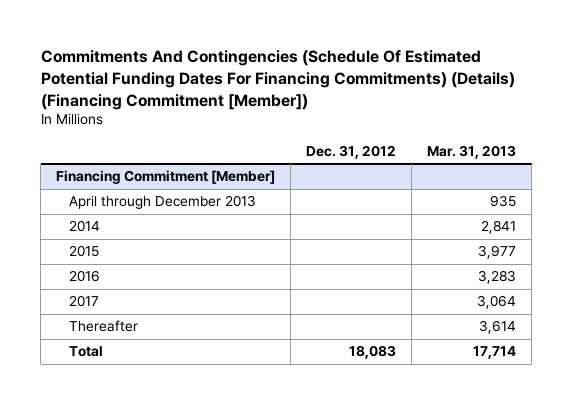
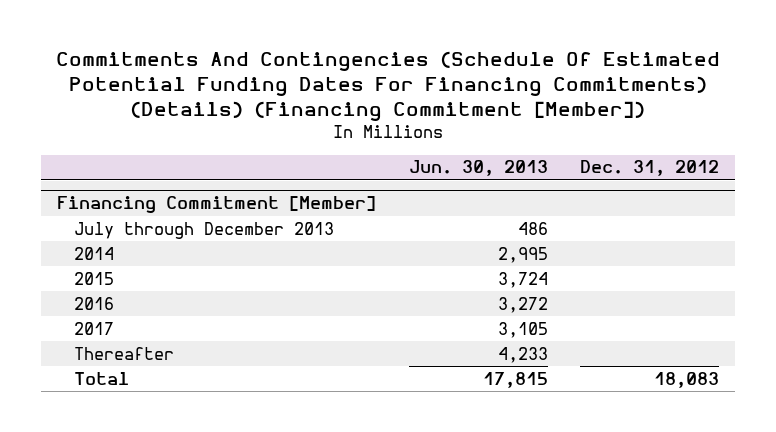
- | Dec. 31, 2012 | Mar. 31, 2013
+ | Jun. 30, 2013 | Dec. 31, 2012
@ Financing Commitment [Member]
- April through December 2013 | | 935
+ July through December 2013 | 486 |

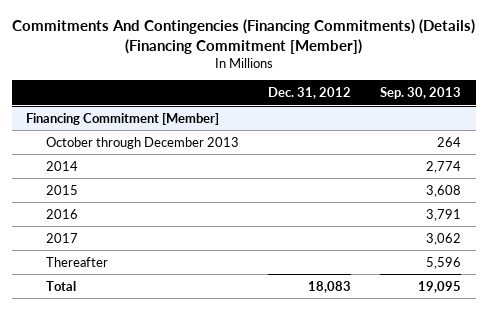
- Commitments And Contingencies (Schedule Of Estimated Potential Funding Dates For Financing Commitments) (Details) (Financing Commitment [Member])
+ Commitments And Contingencies (Financing Commitments) (Details) (Financing Commitment [Member])
- | Jun. 30, 2013 | Dec. 31, 2012
+ | Dec. 31, 2012 | Sep. 30, 2013
@ Financing Commitment [Member]
- July through December 2013 | 486 |
+ October through December 2013 | | 264

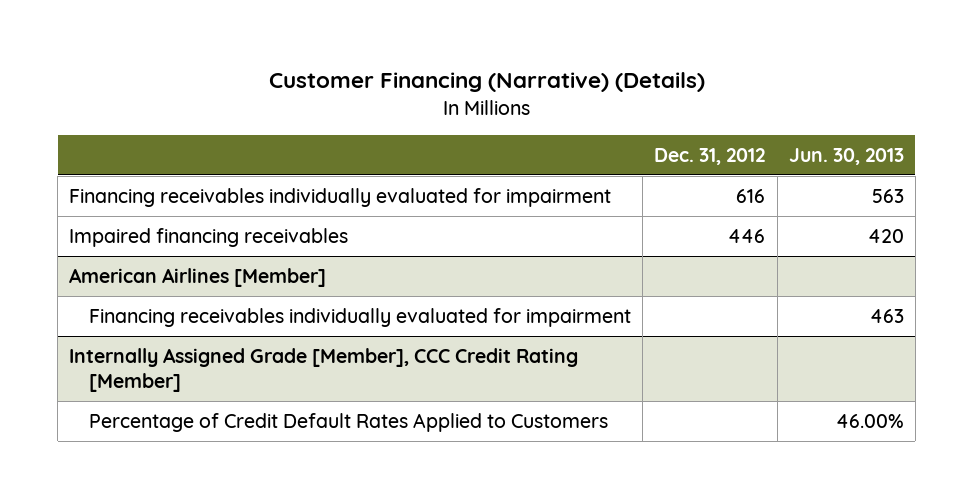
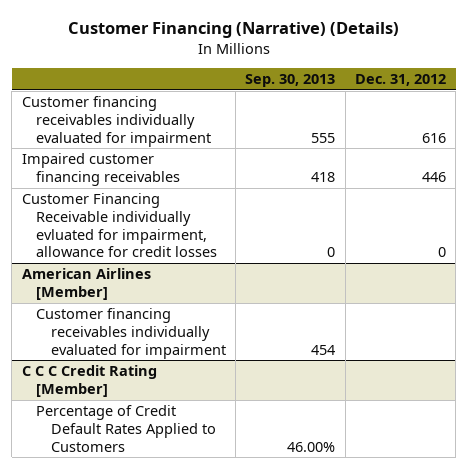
- | Dec. 31, 2012 | Jun. 30, 2013
+ | Sep. 30, 2013 | Dec. 31, 2012
- Financing receivables individually evaluated for impairment | 616 | 563
- Impaired financing receivables | 446 | 420
+ Customer financing receivables individually evaluated for impairment | 555 | 616
+ Impaired customer financing receivables | 418 | 446
+ Customer Financing Receivable individually evluated for impairment, allowance for credit losses | 0 | 0
@ American Airlines [Member]
- Financing receivables individually evaluated for impairment | | 463
- Internally Assigned Grade [Member], CCC Credit Rating [Member]
- Percentage of Credit Default Rates Applied to Customers | | 46.00%
@ American Airlines [Member]
+ Customer financing receivables individually evaluated for impairment | 454 |
+ C C C Credit Rating [Member]
+ Percentage of Credit Default Rates Applied to Customers | 46.00% |

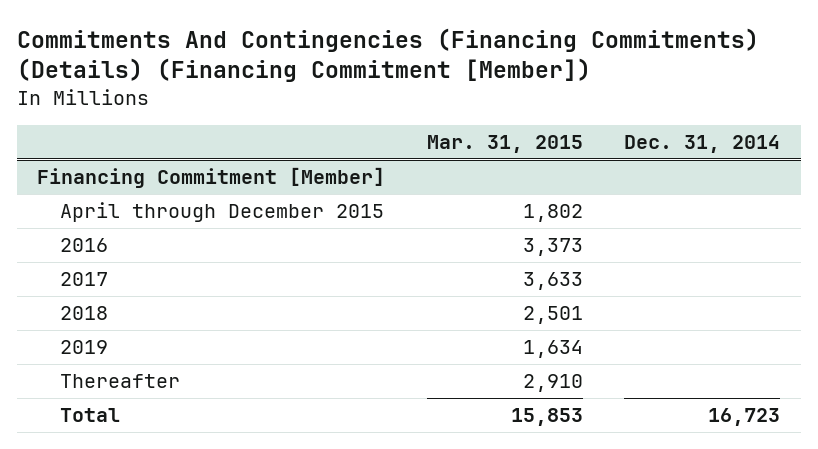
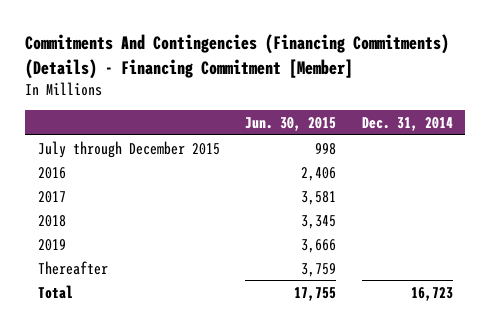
- Commitments And Contingencies (Financing Commitments) (Details) (Financing Commitment [Member])
+ Commitments And Contingencies (Financing Commitments) (Details) - Financing Commitment [Member]
- | Mar. 31, 2015 | Dec. 31, 2014
+ | Jun. 30, 2015 | Dec. 31, 2014
- Financing Commitment [Member]
- April through December 2015 | 1,802 |
+ July through December 2015 | 998 |

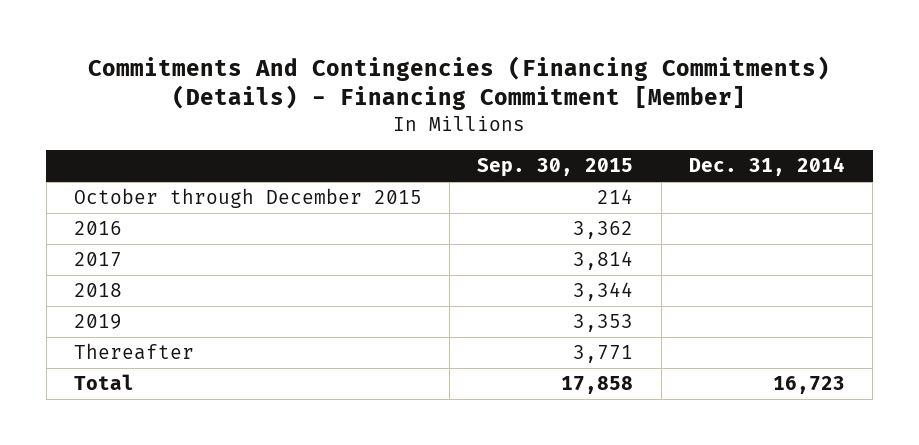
- | Jun. 30, 2015 | Dec. 31, 2014
+ | Sep. 30, 2015 | Dec. 31, 2014
- July through December 2015 | 998 |
+ October through December 2015 | 214 |

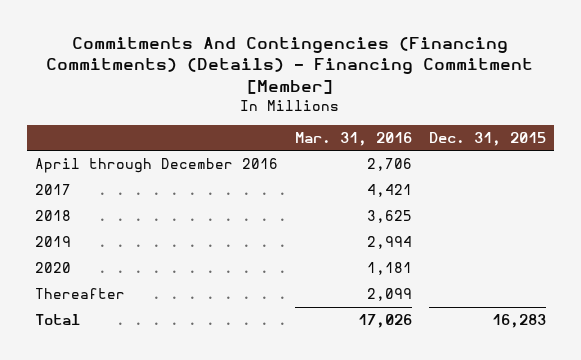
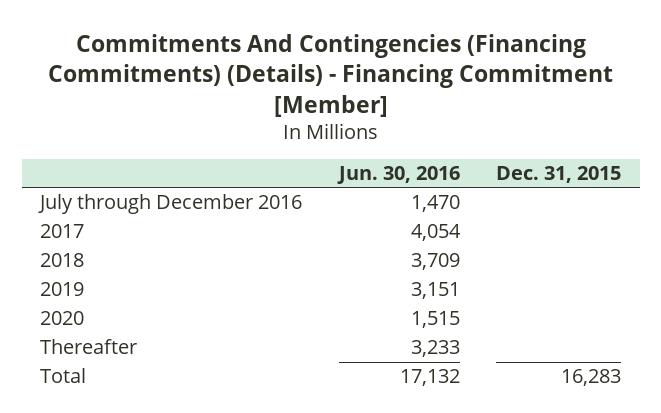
- | Mar. 31, 2016 | Dec. 31, 2015
+ | Jun. 30, 2016 | Dec. 31, 2015
- April through December 2016 | 2,706 |
+ July through December 2016 | 1,470 |

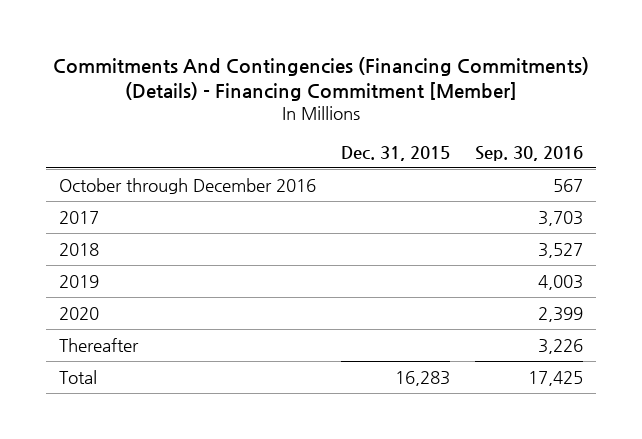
- | Jun. 30, 2016 | Dec. 31, 2015
+ | Dec. 31, 2015 | Sep. 30, 2016
- July through December 2016 | 1,470 |
+ October through December 2016 | | 567

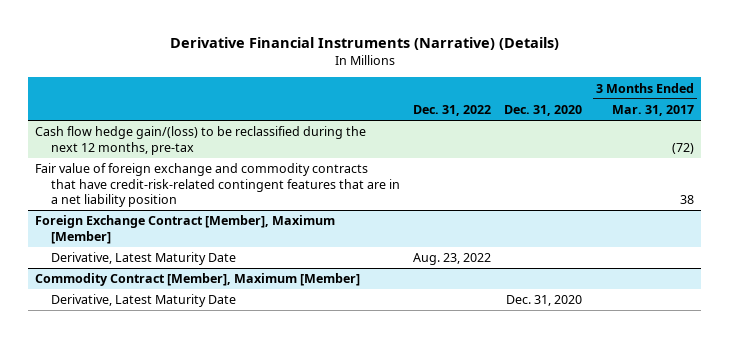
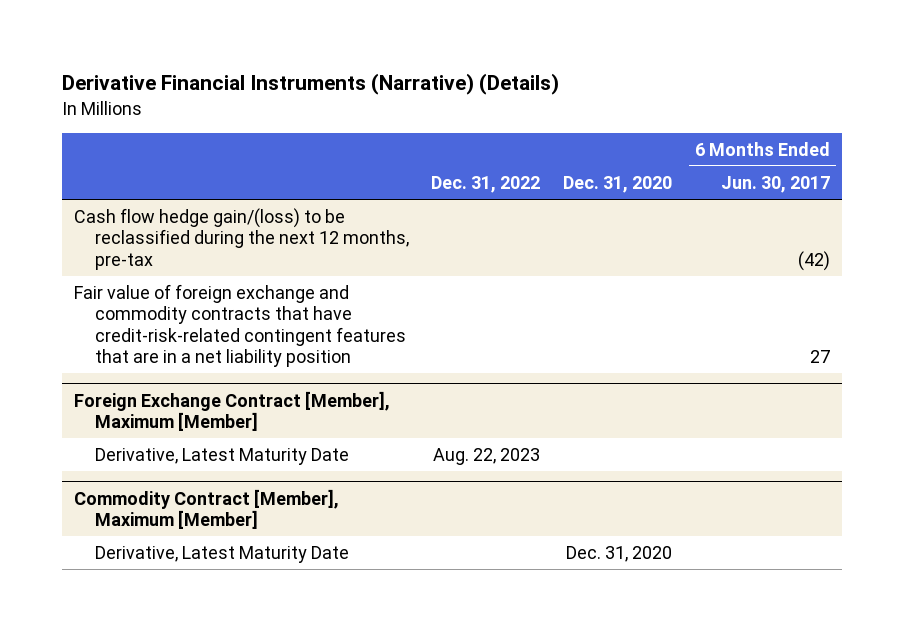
- | Dec. 31, 2022 | Dec. 31, 2020 | 3 Months Ended Mar. 31, 2017
+ | Dec. 31, 2022 | Dec. 31, 2020 | 6 Months Ended Jun. 30, 2017
@ Foreign Exchange Contract [Member], Maximum [Member]
- Derivative, Latest Maturity Date | Aug. 23, 2022 | |
+ Derivative, Latest Maturity Date | Aug. 22, 2023 | |

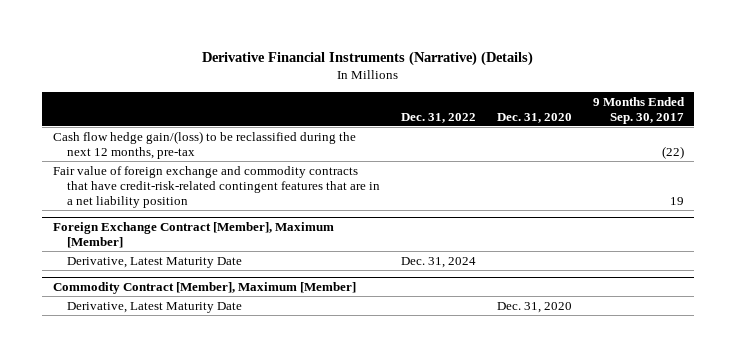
- | Dec. 31, 2022 | Dec. 31, 2020 | 6 Months Ended Jun. 30, 2017
+ | Dec. 31, 2022 | Dec. 31, 2020 | 9 Months Ended Sep. 30, 2017
@ Foreign Exchange Contract [Member], Maximum [Member]
- Derivative, Latest Maturity Date | Aug. 22, 2023 | |
+ Derivative, Latest Maturity Date | Dec. 31, 2024 | |

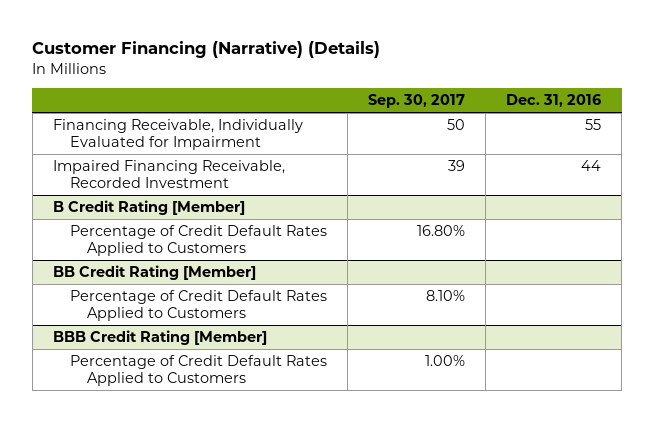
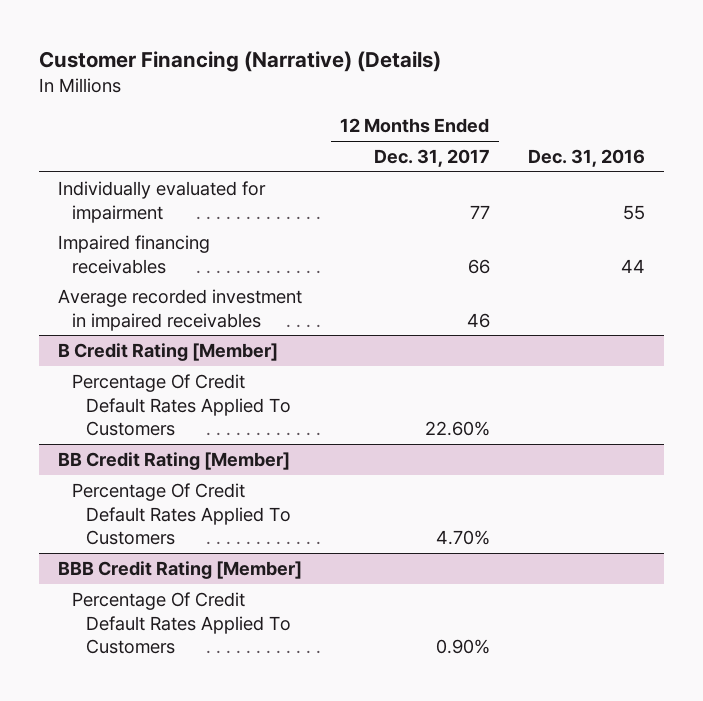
- | Sep. 30, 2017 | Dec. 31, 2016
+ | 12 Months Ended Dec. 31, 2017 | Dec. 31, 2016
- Financing Receivable, Individually Evaluated for Impairment | 50 | 55
- Impaired Financing Receivable, Recorded Investment | 39 | 44
+ Individually evaluated for impairment | 77 | 55
+ Impaired financing receivables | 66 | 44
+ Average recorded investment in impaired receivables | 46 |
@ B Credit Rating [Member]
- Percentage of Credit Default Rates Applied to Customers | 16.80% |
+ Percentage Of Credit Default Rates Applied To Customers | 22.60% |
@ BB Credit Rating [Member]
- Percentage of Credit Default Rates Applied to Customers | 8.10% |
+ Percentage Of Credit Default Rates Applied To Customers | 4.70% |
@ BBB Credit Rating [Member]
- Percentage of Credit Default Rates Applied to Customers | 1.00% |
+ Percentage Of Credit Default Rates Applied To Customers | 0.90% |

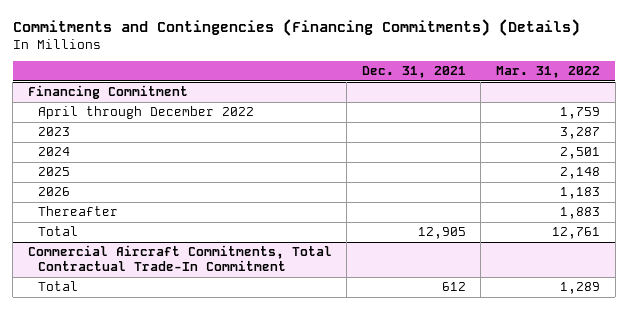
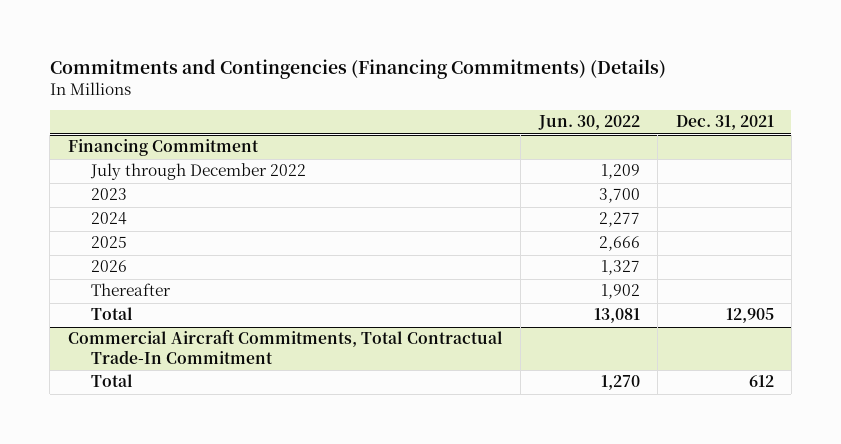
- | Dec. 31, 2021 | Mar. 31, 2022
+ | Jun. 30, 2022 | Dec. 31, 2021
@ Financing Commitment
- April through December 2022 | | 1,759
+ July through December 2022 | 1,209 |

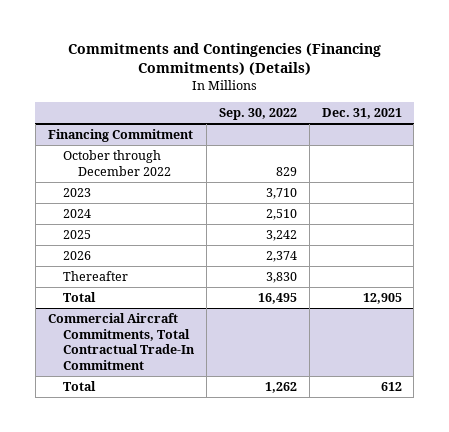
- | Jun. 30, 2022 | Dec. 31, 2021
+ | Sep. 30, 2022 | Dec. 31, 2021
@ Financing Commitment
- July through December 2022 | 1,209 |
+ October through December 2022 | 829 |

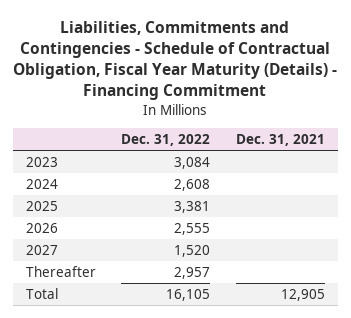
- Commitments and Contingencies (Financing Commitments) (Details)
+ Liabilities, Commitments and Contingencies - Schedule of Contractual Obligation, Fiscal Year Maturity (Details) - Financing Commitment
- | Sep. 30, 2022 | Dec. 31, 2021
+ | Dec. 31, 2022 | Dec. 31, 2021
- Financing Commitment
- October through December 2022 | 829 |
+ 2027 | 1,520 |
- Commercial Aircraft Commitments, Total Contractual Trade-In Commitment
- Total | 1,262 | 612

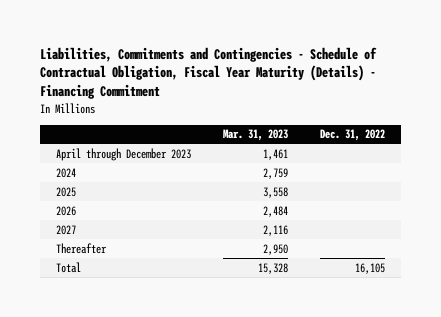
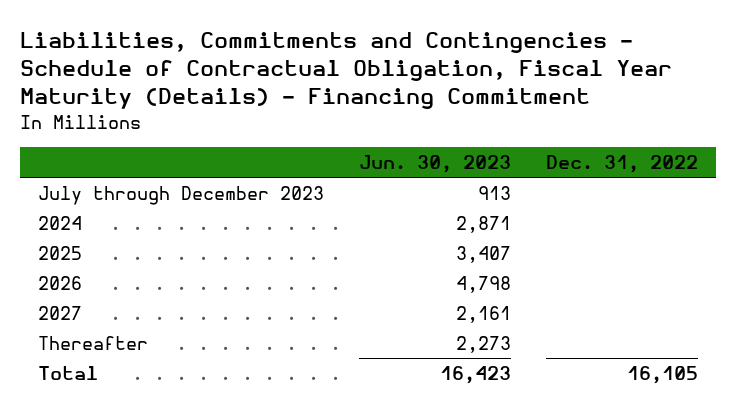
- | Mar. 31, 2023 | Dec. 31, 2022
+ | Jun. 30, 2023 | Dec. 31, 2022
- April through December 2023 | 1,461 |
+ July through December 2023 | 913 |

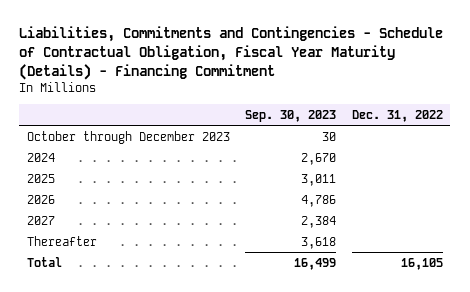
- | Jun. 30, 2023 | Dec. 31, 2022
+ | Sep. 30, 2023 | Dec. 31, 2022
- July through December 2023 | 913 |
+ October through December 2023 | 30 |

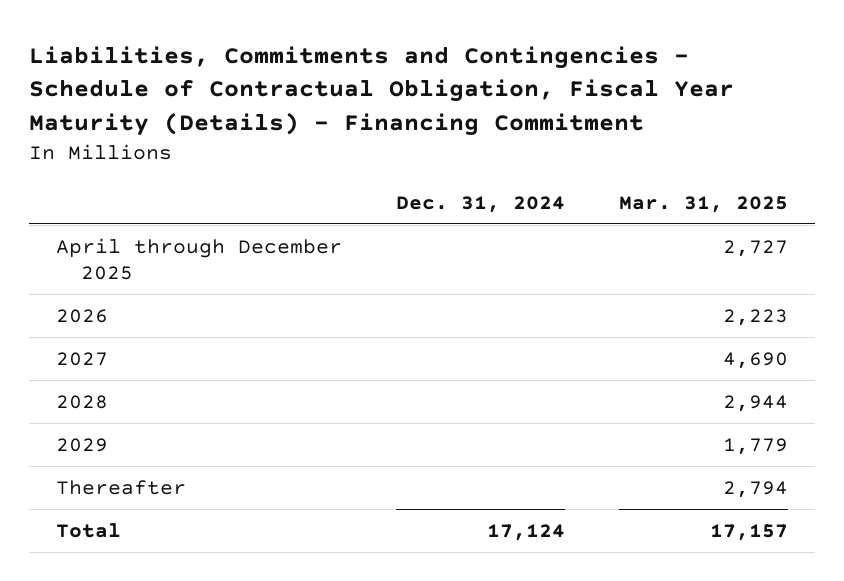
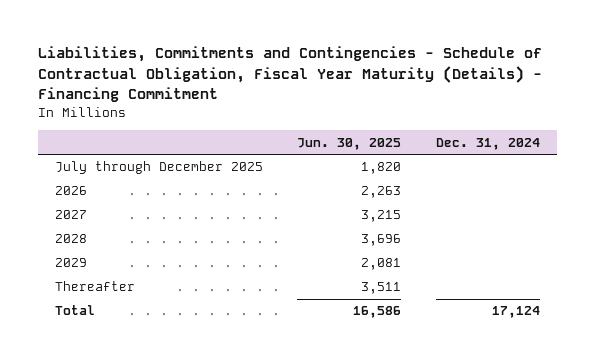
- | Dec. 31, 2024 | Mar. 31, 2025
+ | Jun. 30, 2025 | Dec. 31, 2024
- April through December 2025 | | 2,727
+ July through December 2025 | 1,820 |

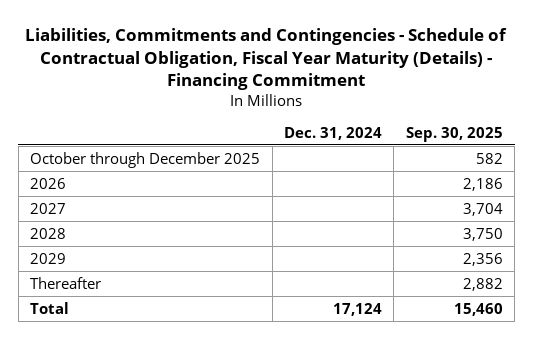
- | Jun. 30, 2025 | Dec. 31, 2024
+ | Dec. 31, 2024 | Sep. 30, 2025
- July through December 2025 | 1,820 |
+ October through December 2025 | | 582

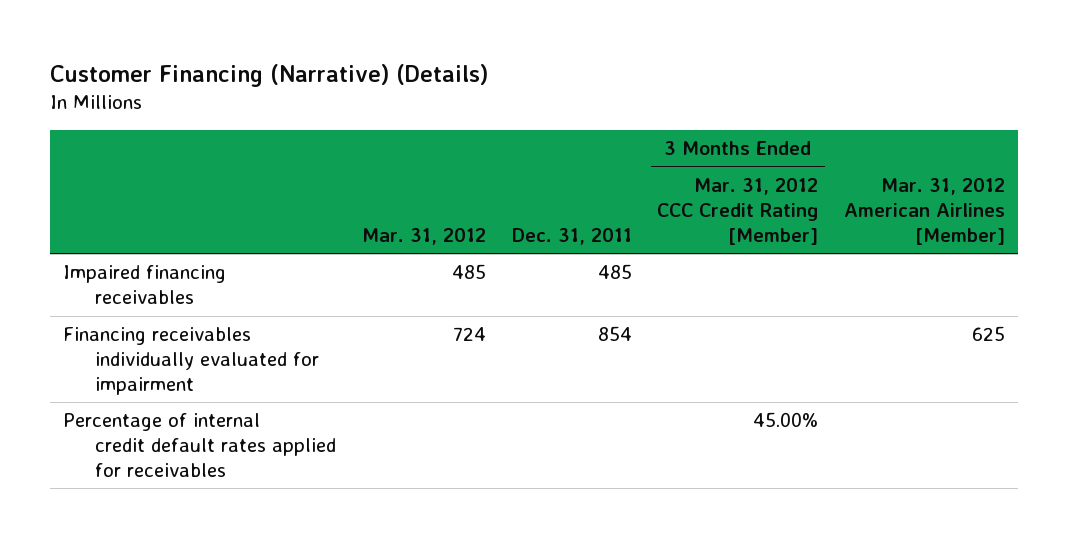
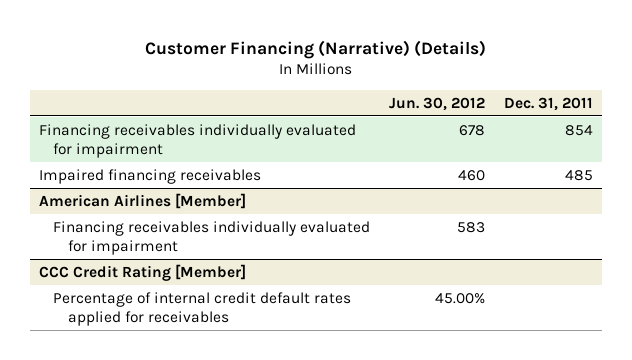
- | Mar. 31, 2012 | Dec. 31, 2011 | 3 Months Ended Mar. 31, 2012 CCC Credit Rating [Member] | Mar. 31, 2012 American Airlines [Member]
+ | Jun. 30, 2012 | Dec. 31, 2011
- Percentage of internal credit default rates applied for receivables | | | 45.00% |
moved down: Impaired financing receivables | 460 | 485
+ American Airlines [Member]
+ Financing receivables individually evaluated for impairment | 583 |
+ CCC Credit Rating [Member]
+ Percentage of internal credit default rates applied for receivables | 45.00% |

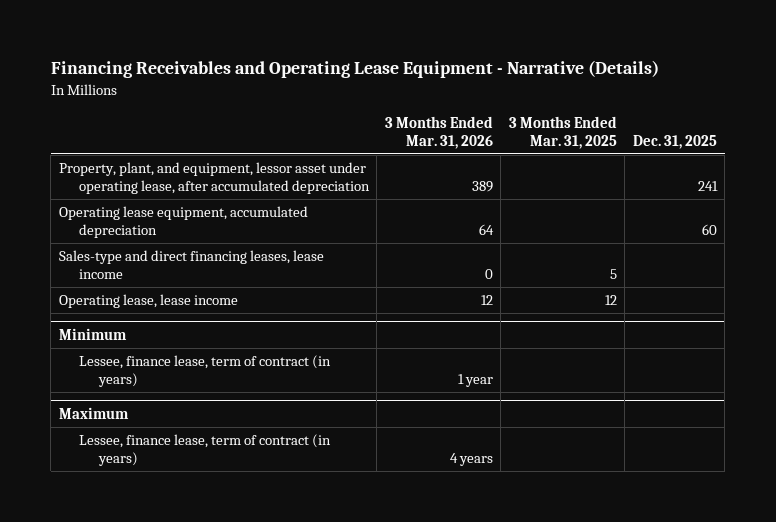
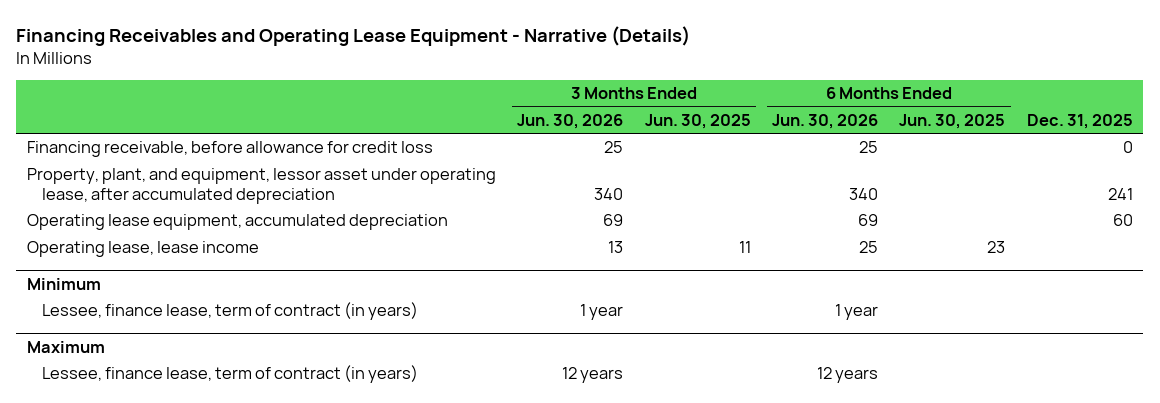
- | 3 Months Ended Mar. 31, 2026 | 3 Months Ended Mar. 31, 2025 | Dec. 31, 2025
+ | 3 Months Ended Jun. 30, 2026 | 3 Months Ended Jun. 30, 2025 | 6 Months Ended Jun. 30, 2026 | 6 Months Ended Jun. 30, 2025 | Dec. 31, 2025
+ Financing receivable, before allowance for credit loss | 25 | | 25 | | 0
- Sales-type and direct financing leases, lease income | 0 | 5 |

